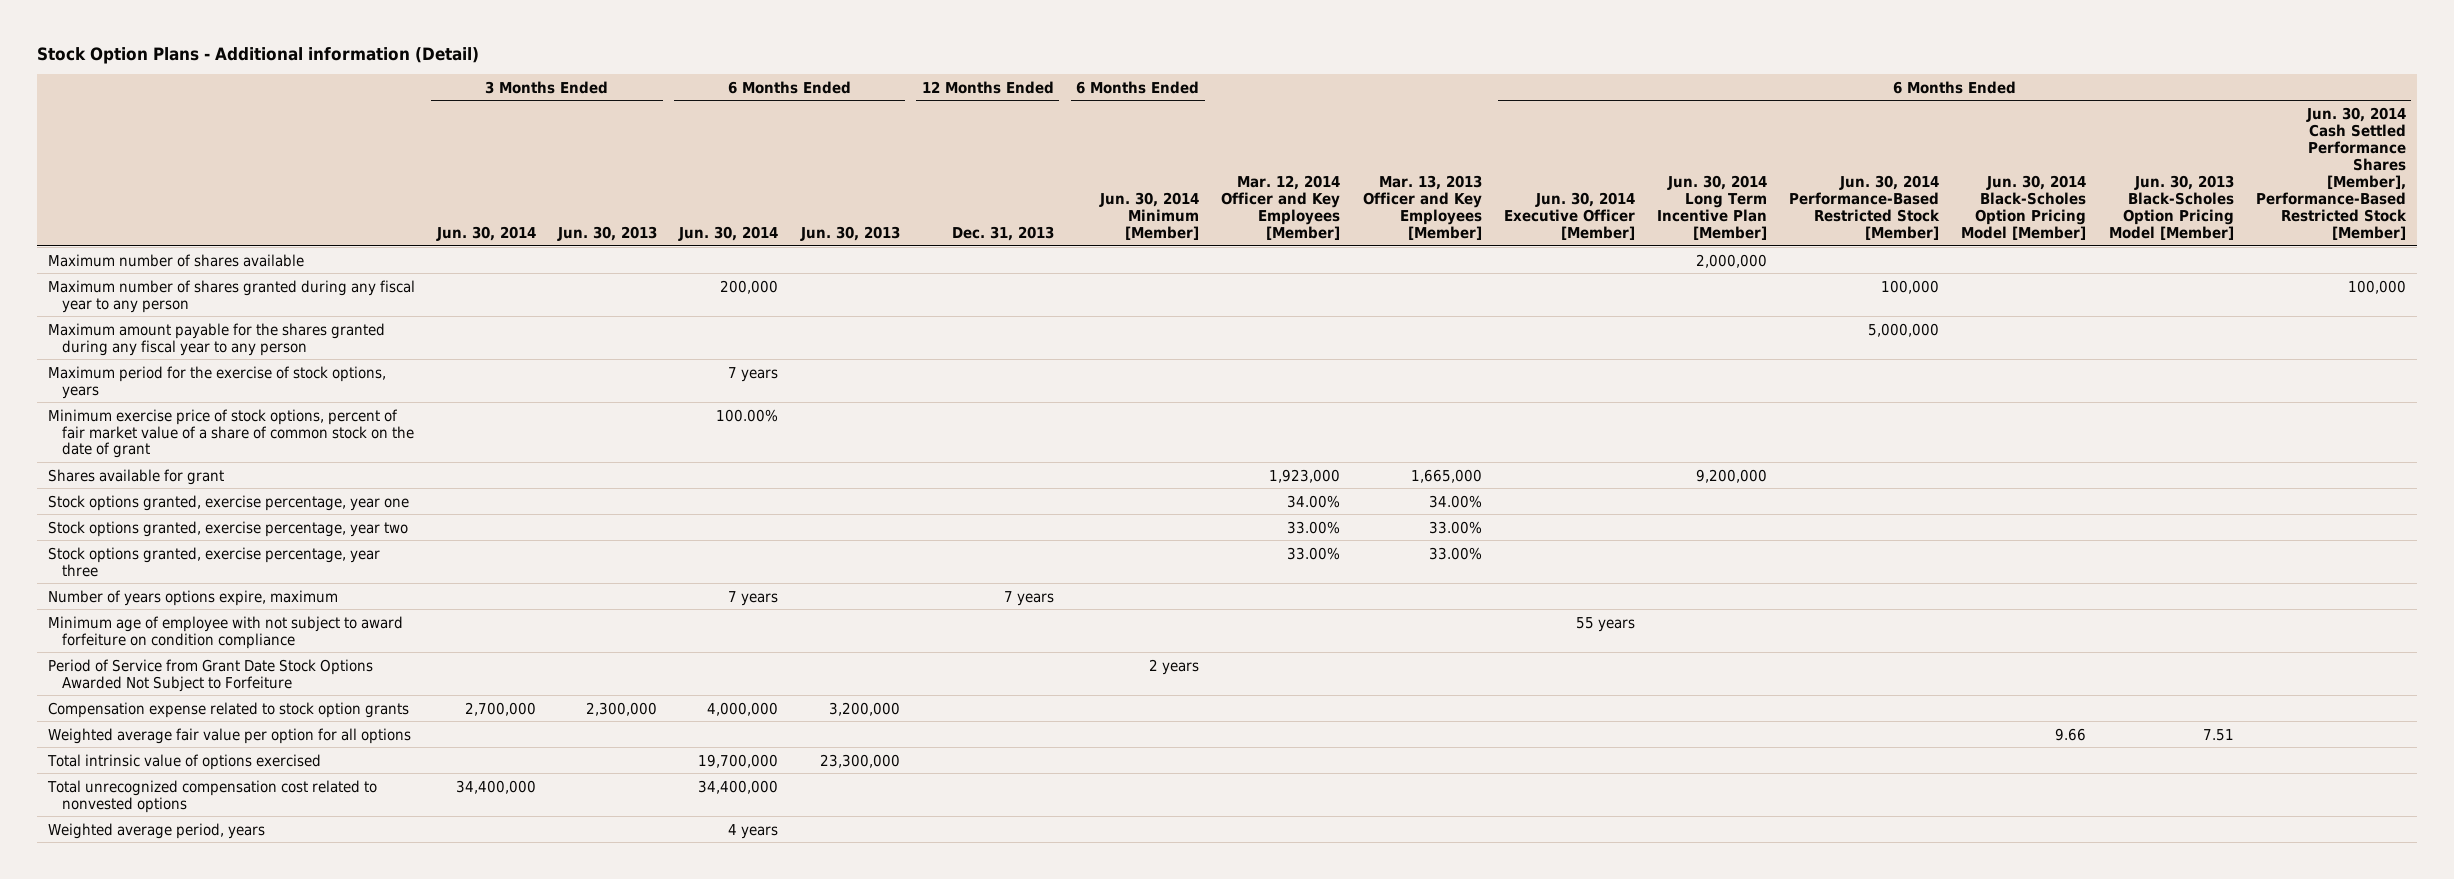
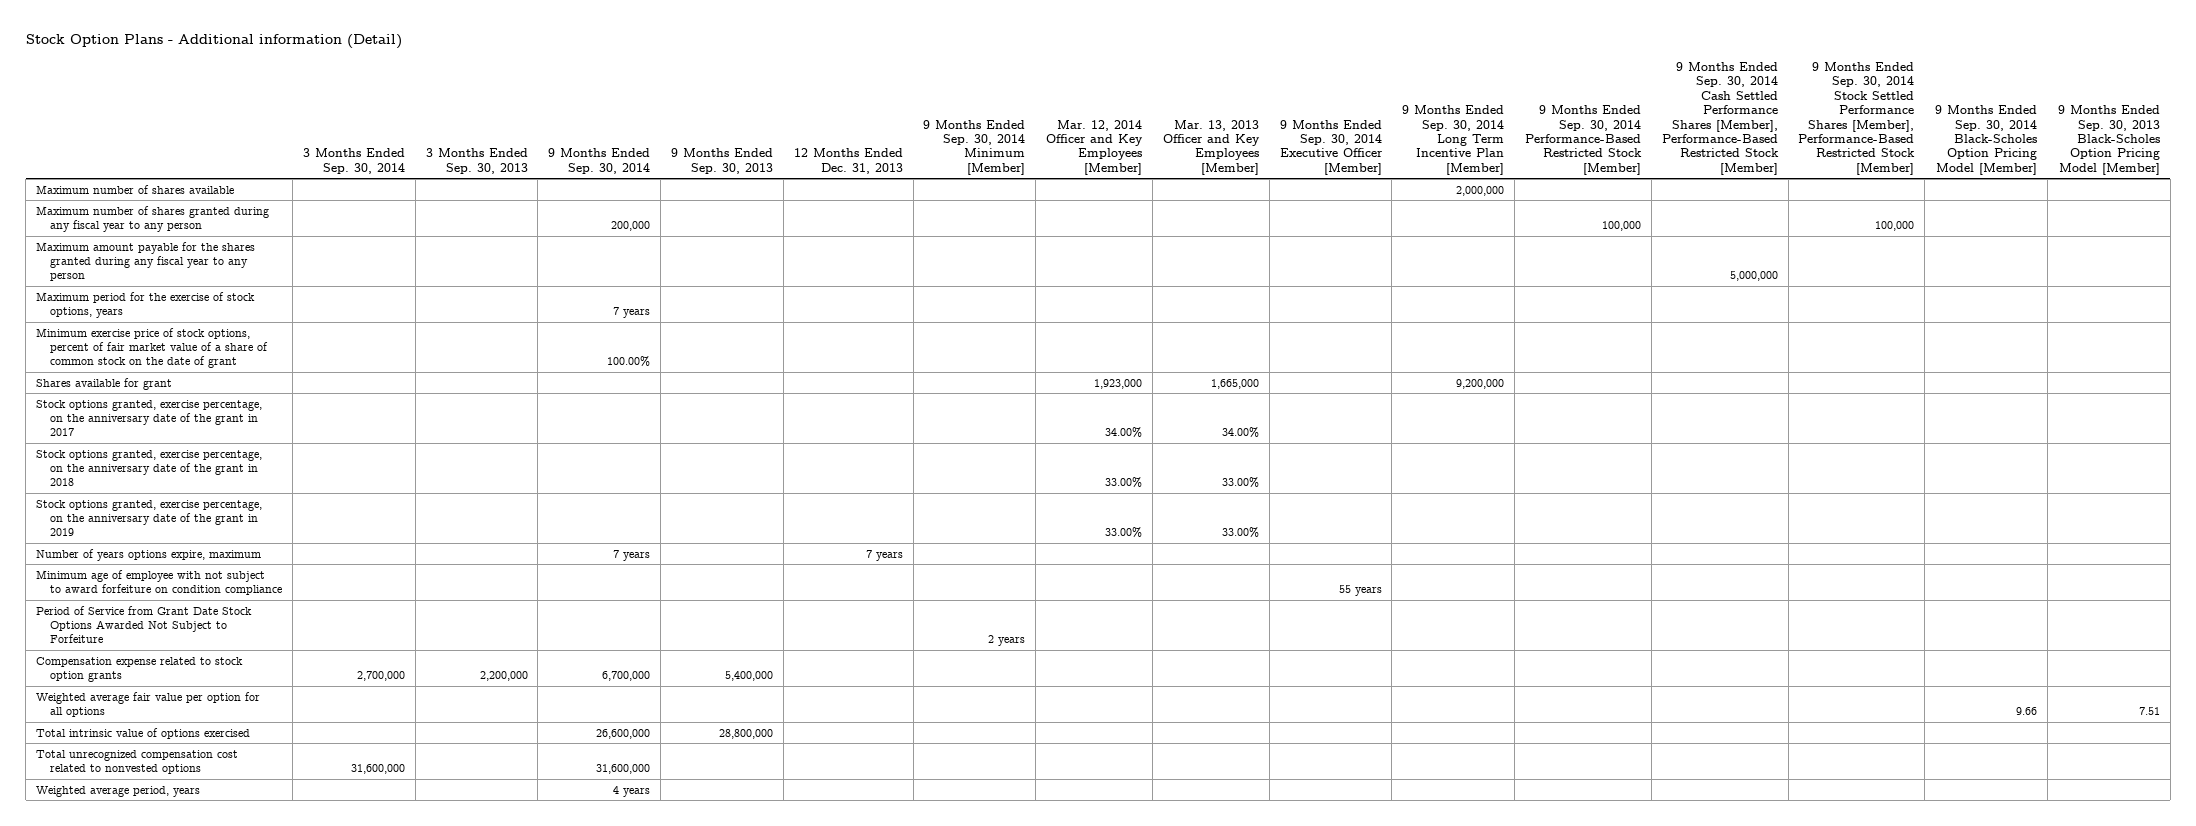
- | 3 Months Ended Jun. 30, 2014 | 3 Months Ended Jun. 30, 2013 | 6 Months Ended Jun. 30, 2014 | 6 Months Ended Jun. 30, 2013 | 12 Months Ended Dec. 31, 2013 | 6 Months Ended Jun. 30, 2014 Minimum [Member] | Mar. 12, 2014 Officer and Key Employees [Member] | Mar. 13, 2013 Officer and Key Employees [Member] | 6 Months Ended Jun. 30, 2014 Executive Officer [Member] | 6 Months Ended Jun. 30, 2014 Long Term Incentive Plan [Member] | 6 Months Ended Jun. 30, 2014 Performance-Based Restricted Stock [Member] | 6 Months Ended Jun. 30, 2014 Black-Scholes Option Pricing Model [Member] | 6 Months Ended Jun. 30, 2013 Black-Scholes Option Pricing Model [Member] | 6 Months Ended Jun. 30, 2014 Cash Settled Performance Shares [Member], Performance-Based Restricted Stock [Member]
+ | 3 Months Ended Sep. 30, 2014 | 3 Months Ended Sep. 30, 2013 | 9 Months Ended Sep. 30, 2014 | 9 Months Ended Sep. 30, 2013 | 12 Months Ended Dec. 31, 2013 | 9 Months Ended Sep. 30, 2014 Minimum [Member] | Mar. 12, 2014 Officer and Key Employees [Member] | Mar. 13, 2013 Officer and Key Employees [Member] | 9 Months Ended Sep. 30, 2014 Executive Officer [Member] | 9 Months Ended Sep. 30, 2014 Long Term Incentive Plan [Member] | 9 Months Ended Sep. 30, 2014 Performance-Based Restricted Stock [Member] | 9 Months Ended Sep. 30, 2014 Cash Settled Performance Shares [Member], Performance-Based Restricted Stock [Member] | 9 Months Ended Sep. 30, 2014 Stock Settled Performance Shares [Member], Performance-Based Restricted Stock [Member] | 9 Months Ended Sep. 30, 2014 Black-Scholes Option Pricing Model [Member] | 9 Months Ended Sep. 30, 2013 Black-Scholes Option Pricing Model [Member]
- Stock options granted, exercise percentage, year one | | | | | | | 34.00% | 34.00% | | | | | |
- Stock options granted, exercise percentage, year two | | | | | | | 33.00% | 33.00% | | | | | |
- Stock options granted, exercise percentage, year three | | | | | | | 33.00% | 33.00% | | | | | |
+ Stock options granted, exercise percentage, on the anniversary date of the grant in 2017 | | | | | | | 34.00% | 34.00% | | | | | | |
+ Stock options granted, exercise percentage, on the anniversary date of the grant in 2018 | | | | | | | 33.00% | 33.00% | | | | | | |
+ Stock options granted, exercise percentage, on the anniversary date of the grant in 2019 | | | | | | | 33.00% | 33.00% | | | | | | |

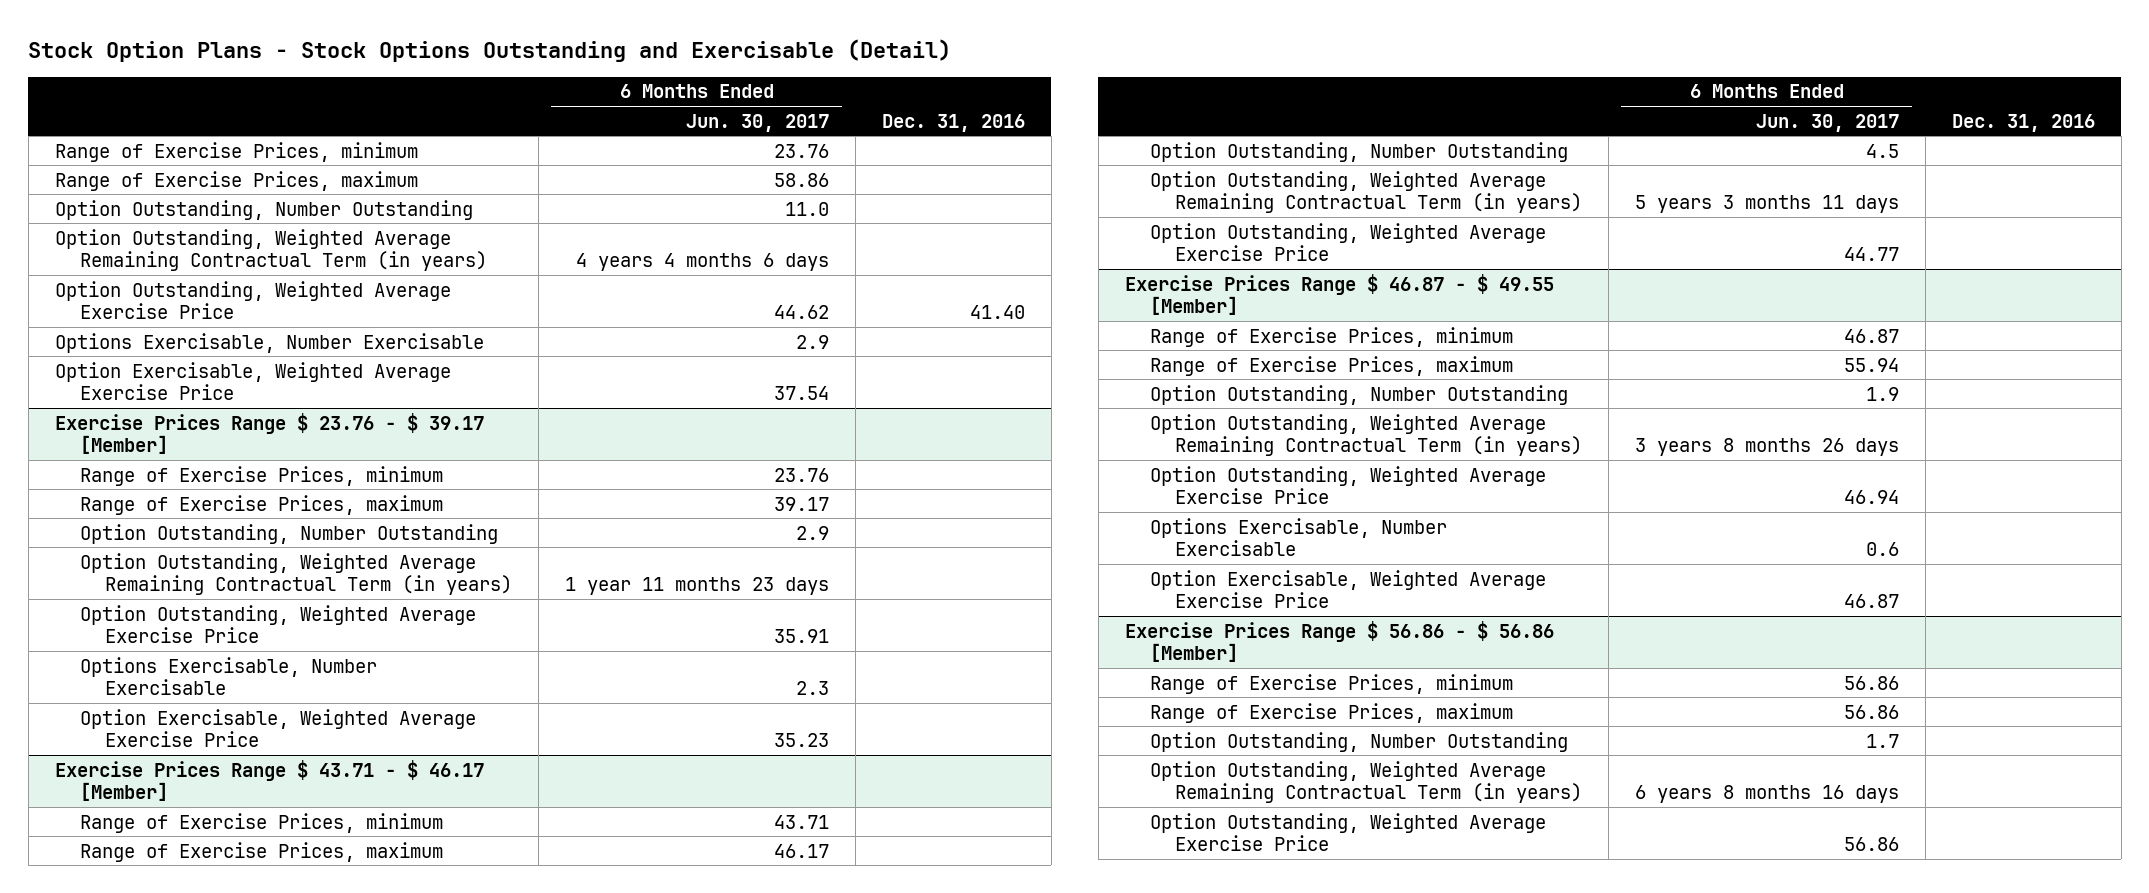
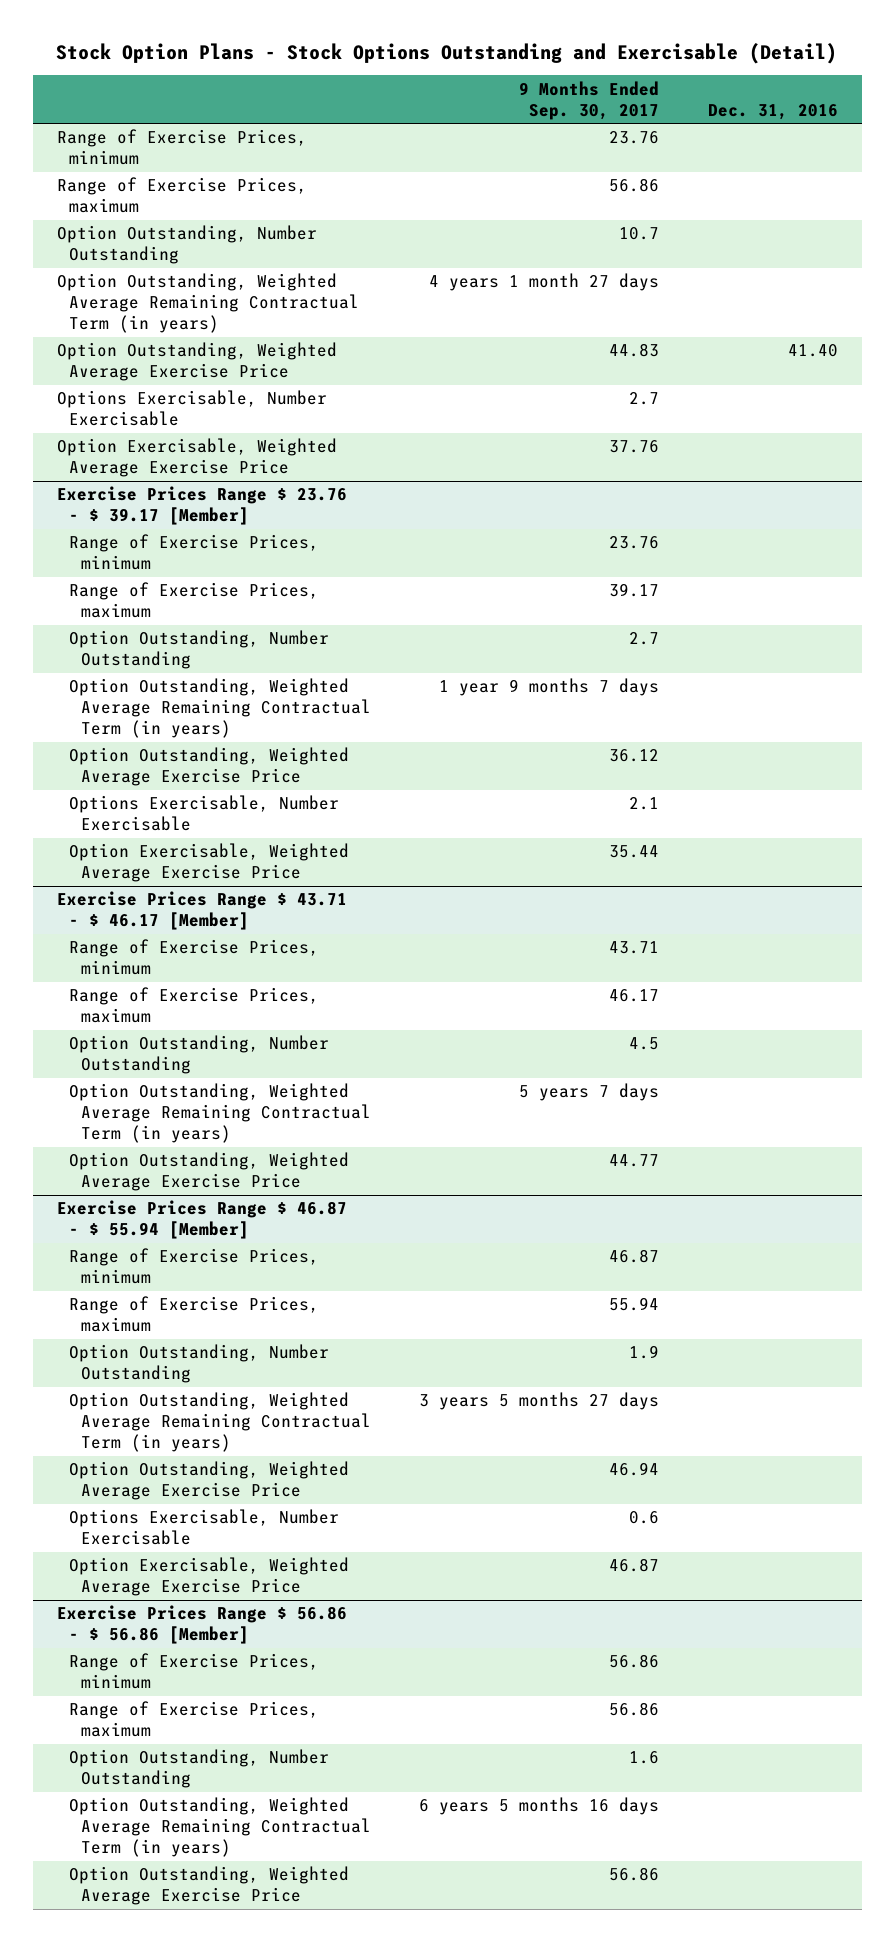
- | 6 Months Ended Jun. 30, 2017 | Dec. 31, 2016
+ | 9 Months Ended Sep. 30, 2017 | Dec. 31, 2016
- Exercise Prices Range $ 46.87 - $ 49.55 [Member]
+ Exercise Prices Range $ 46.87 - $ 55.94 [Member]

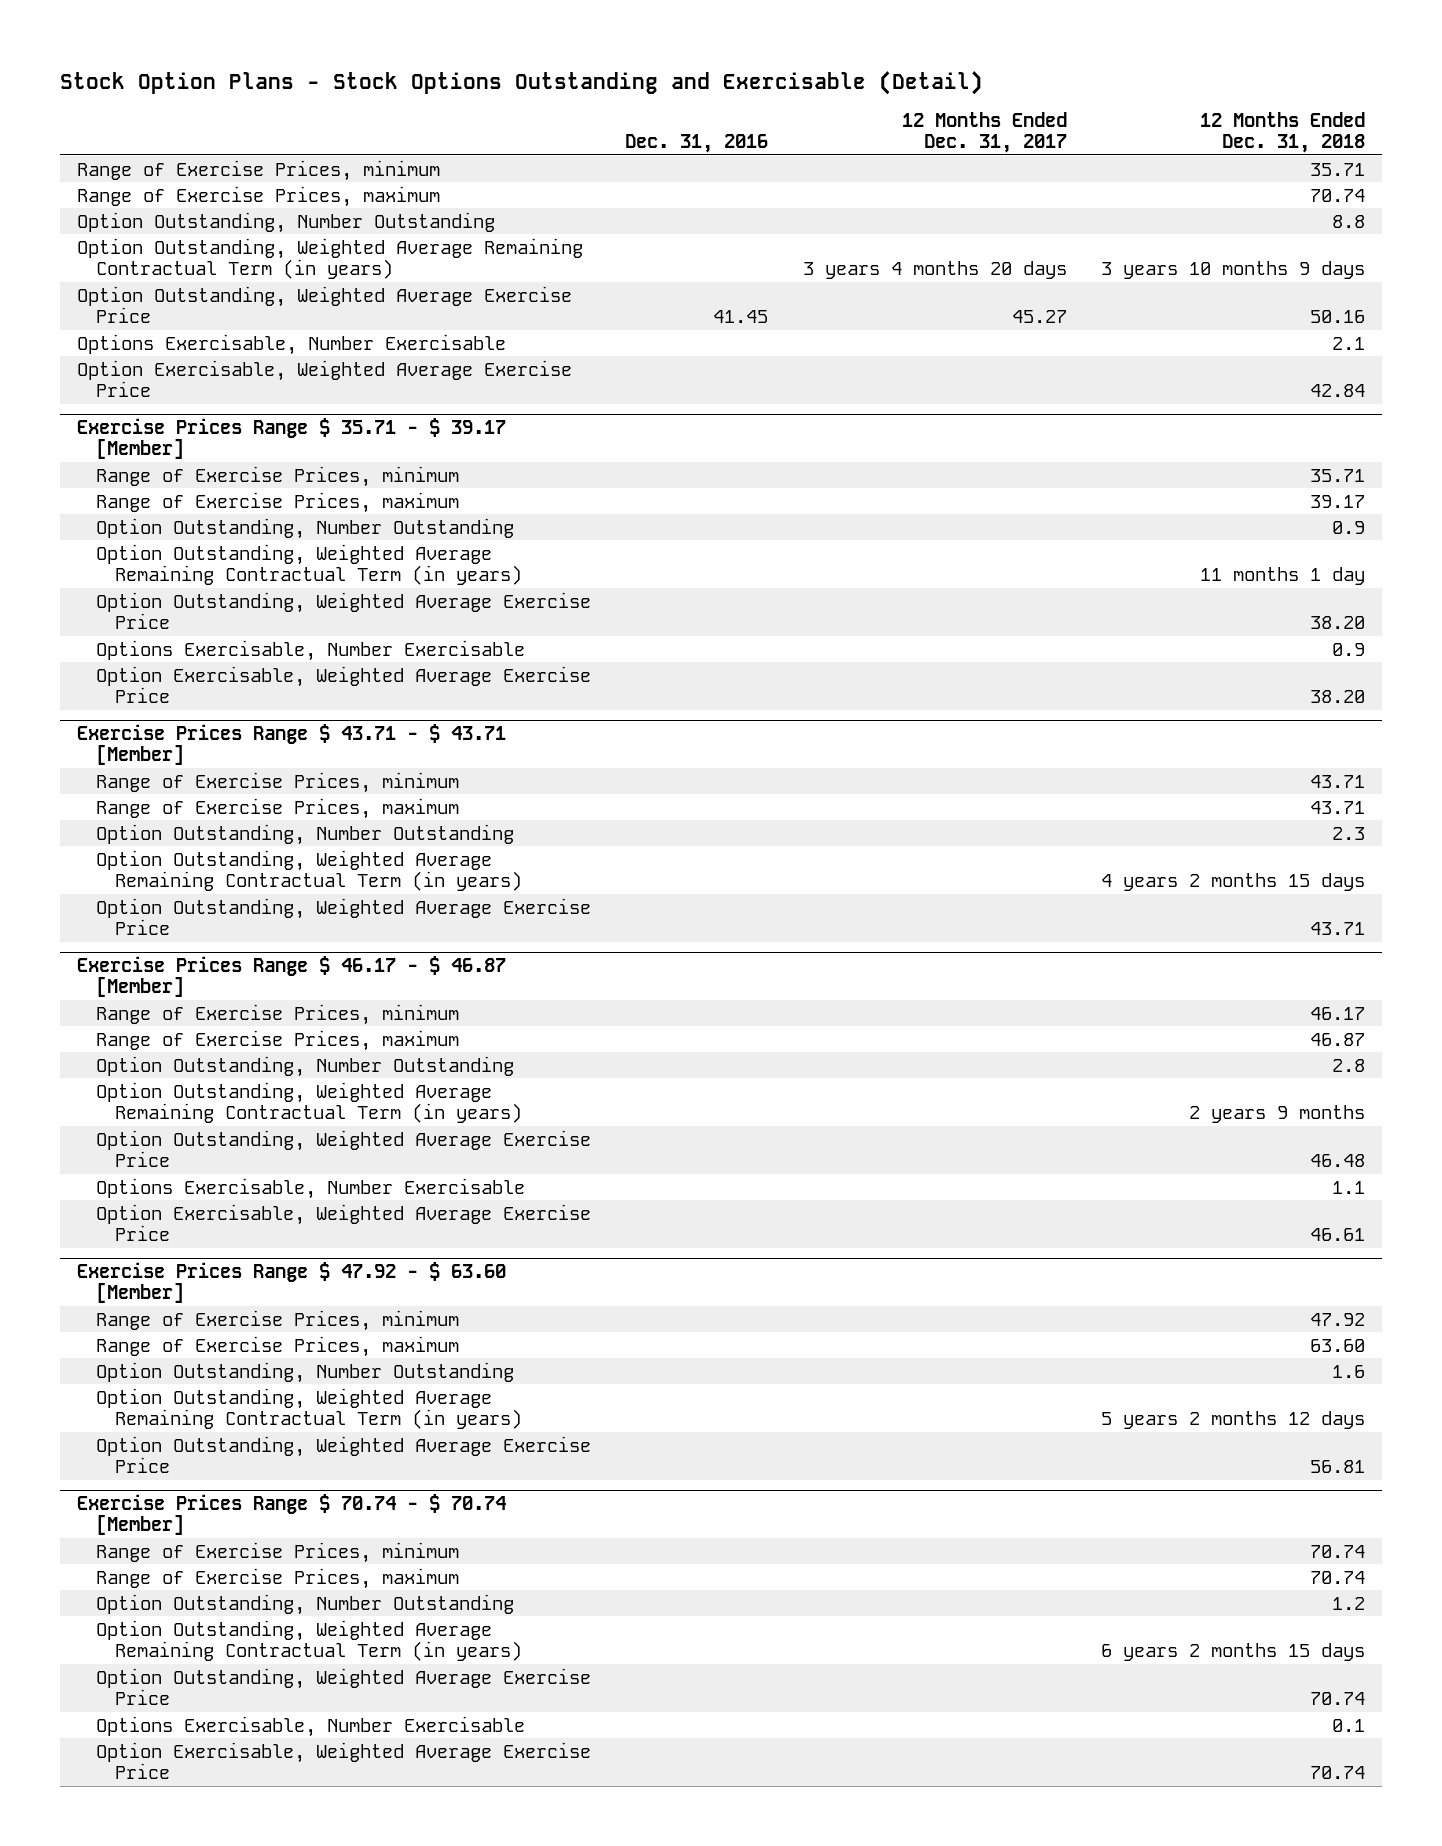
- | 9 Months Ended Sep. 30, 2017 | Dec. 31, 2016
+ | Dec. 31, 2016 | 12 Months Ended Dec. 31, 2017 | 12 Months Ended Dec. 31, 2018
- Option Outstanding, Weighted Average Exercise Price | 44.83 | 41.40
+ Option Outstanding, Weighted Average Exercise Price | 41.45 | 45.27 | 50.16
- Exercise Prices Range $ 23.76 - $ 39.17 [Member]
+ Exercise Prices Range $ 35.71 - $ 39.17 [Member]
- Exercise Prices Range $ 43.71 - $ 46.17 [Member]
+ Exercise Prices Range $ 43.71 - $ 43.71 [Member]
- Exercise Prices Range $ 46.87 - $ 55.94 [Member]
+ Exercise Prices Range $ 46.17 - $ 46.87 [Member]
- Exercise Prices Range $ 56.86 - $ 56.86 [Member]
+ Exercise Prices Range $ 47.92 - $ 63.60 [Member]
+ Exercise Prices Range $ 70.74 - $ 70.74 [Member]
+ Range of Exercise Prices, minimum | | | 70.74
+ Range of Exercise Prices, maximum | | | 70.74
+ Option Outstanding, Number Outstanding | | | 1.2
+ Option Outstanding, Weighted Average Remaining Contractual Term (in years) | | | 6 years 2 months 15 days
+ Option Outstanding, Weighted Average Exercise Price | | | 70.74
+ Options Exercisable, Number Exercisable | | | 0.1
+ Option Exercisable, Weighted Average Exercise Price | | | 70.74

